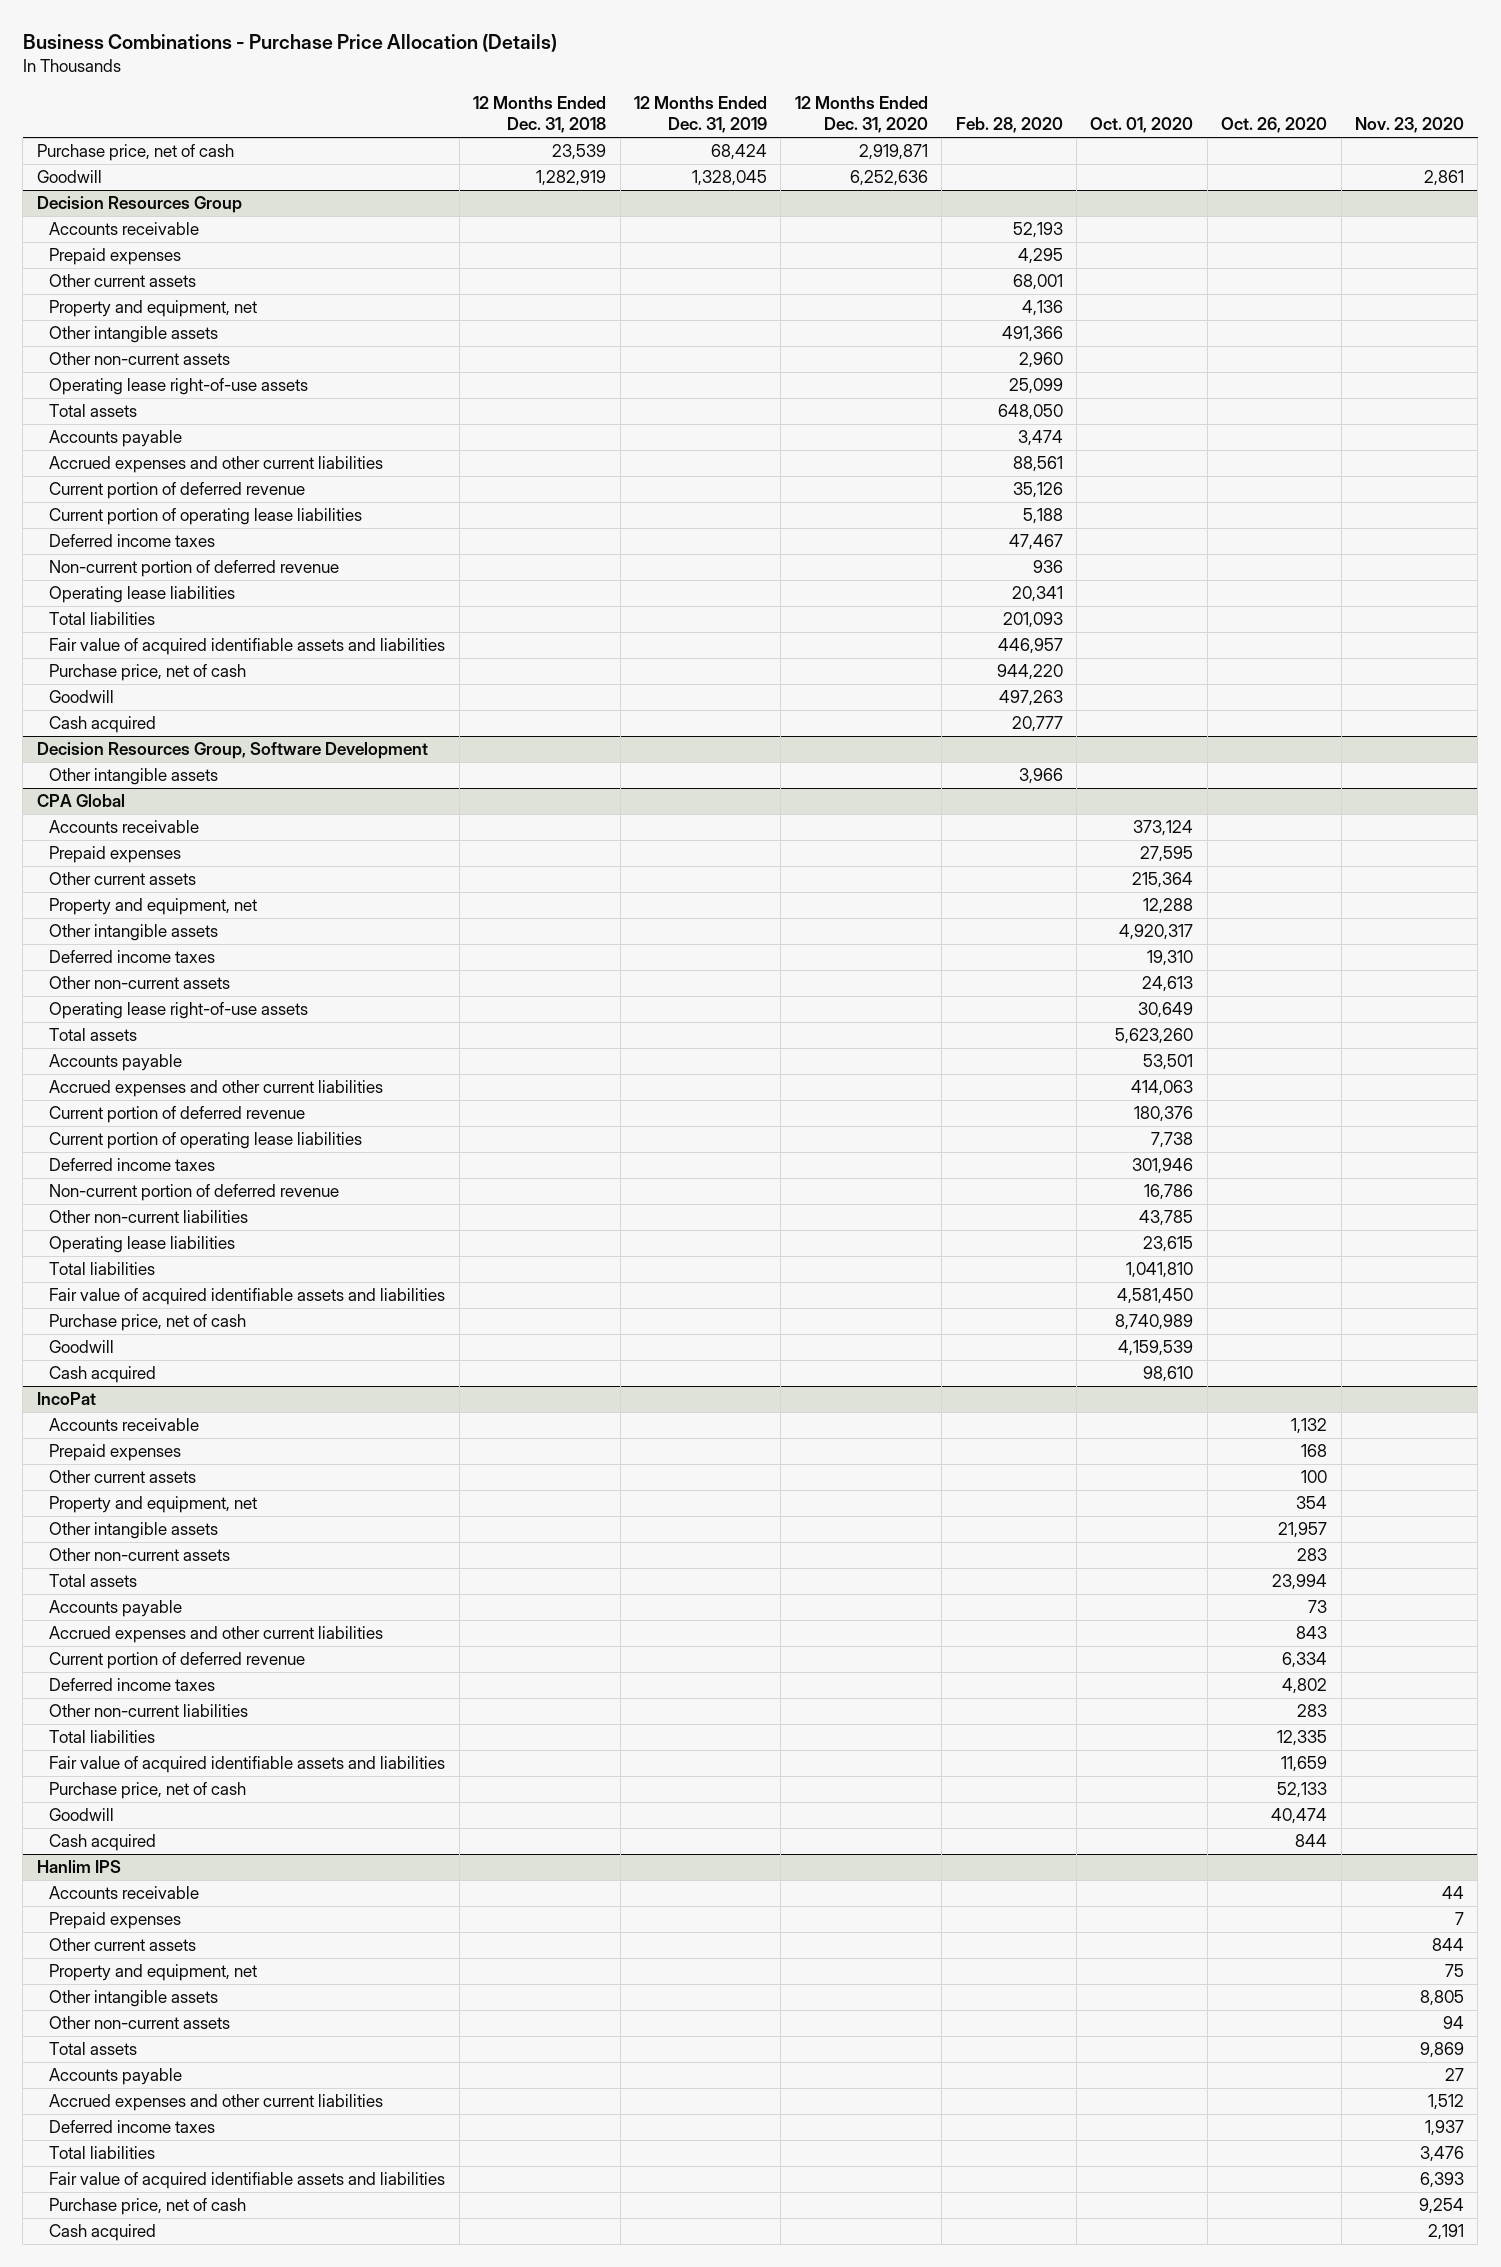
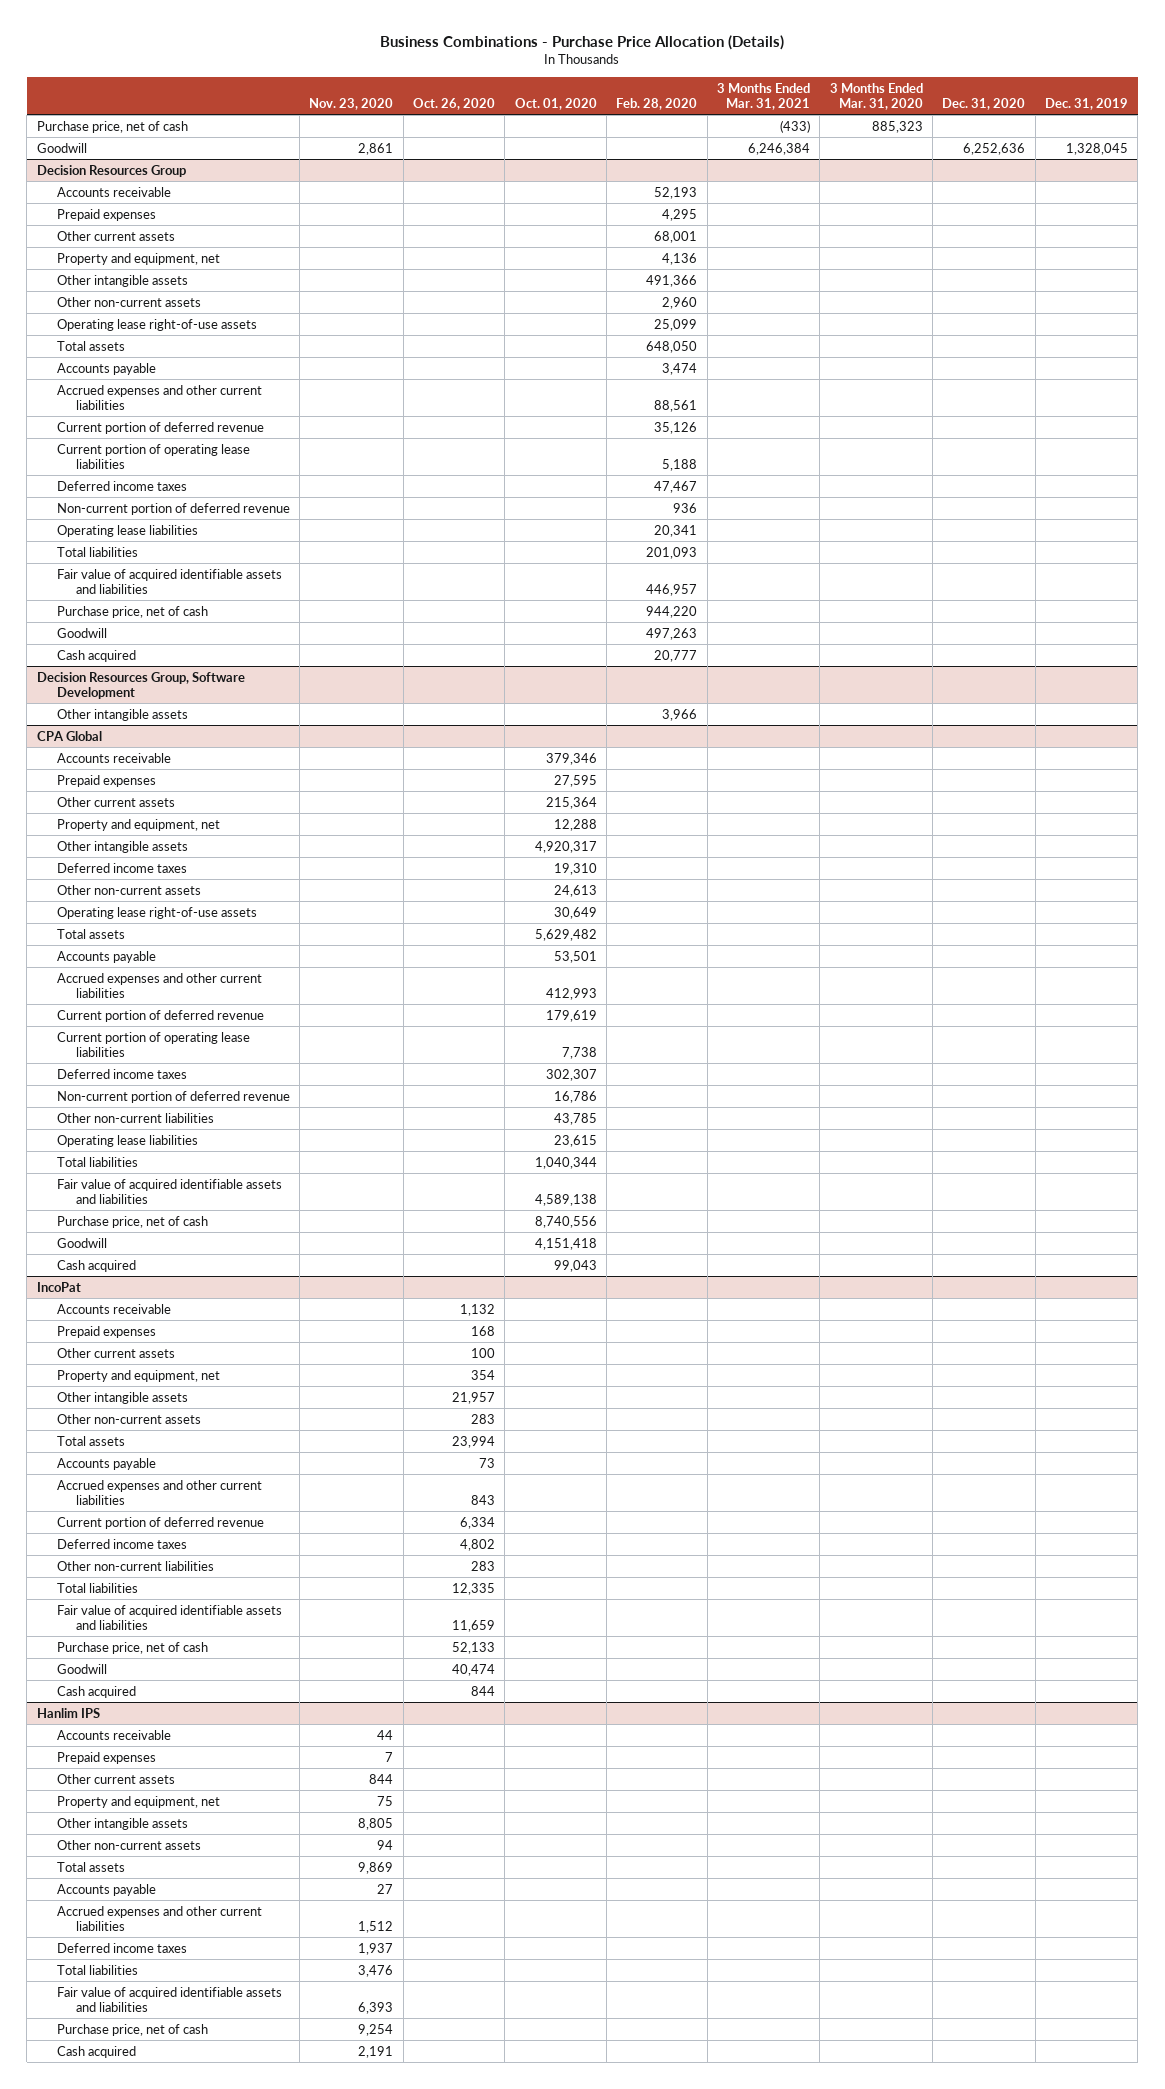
- | 12 Months Ended Dec. 31, 2018 | 12 Months Ended Dec. 31, 2019 | 12 Months Ended Dec. 31, 2020 | Feb. 28, 2020 | Oct. 01, 2020 | Oct. 26, 2020 | Nov. 23, 2020
+ | Nov. 23, 2020 | Oct. 26, 2020 | Oct. 01, 2020 | Feb. 28, 2020 | 3 Months Ended Mar. 31, 2021 | 3 Months Ended Mar. 31, 2020 | Dec. 31, 2020 | Dec. 31, 2019
@ CPA Global
- Accounts receivable | | | | | 373,124 | |
+ Accounts receivable | | | 379,346 | | | | |
- Total assets | | | | | 5,623,260 | |
+ Total assets | | | 5,629,482 | | | | |
- Accrued expenses and other current liabilities | | | | | 414,063 | |
- Current portion of deferred revenue | | | | | 180,376 | |
+ Accrued expenses and other current liabilities | | | 412,993 | | | | |
+ Current portion of deferred revenue | | | 179,619 | | | | |
- Deferred income taxes | | | | | 301,946 | |
+ Deferred income taxes | | | 302,307 | | | | |
- Total liabilities | | | | | 1,041,810 | |
- Fair value of acquired identifiable assets and liabilities | | | | | 4,581,450 | |
- Purchase price, net of cash | | | | | 8,740,989 | |
- Goodwill | | | | | 4,159,539 | |
- Cash acquired | | | | | 98,610 | |
+ Total liabilities | | | 1,040,344 | | | | |
+ Fair value of acquired identifiable assets and liabilities | | | 4,589,138 | | | | |
+ Purchase price, net of cash | | | 8,740,556 | | | | |
+ Goodwill | | | 4,151,418 | | | | |
+ Cash acquired | | | 99,043 | | | | |

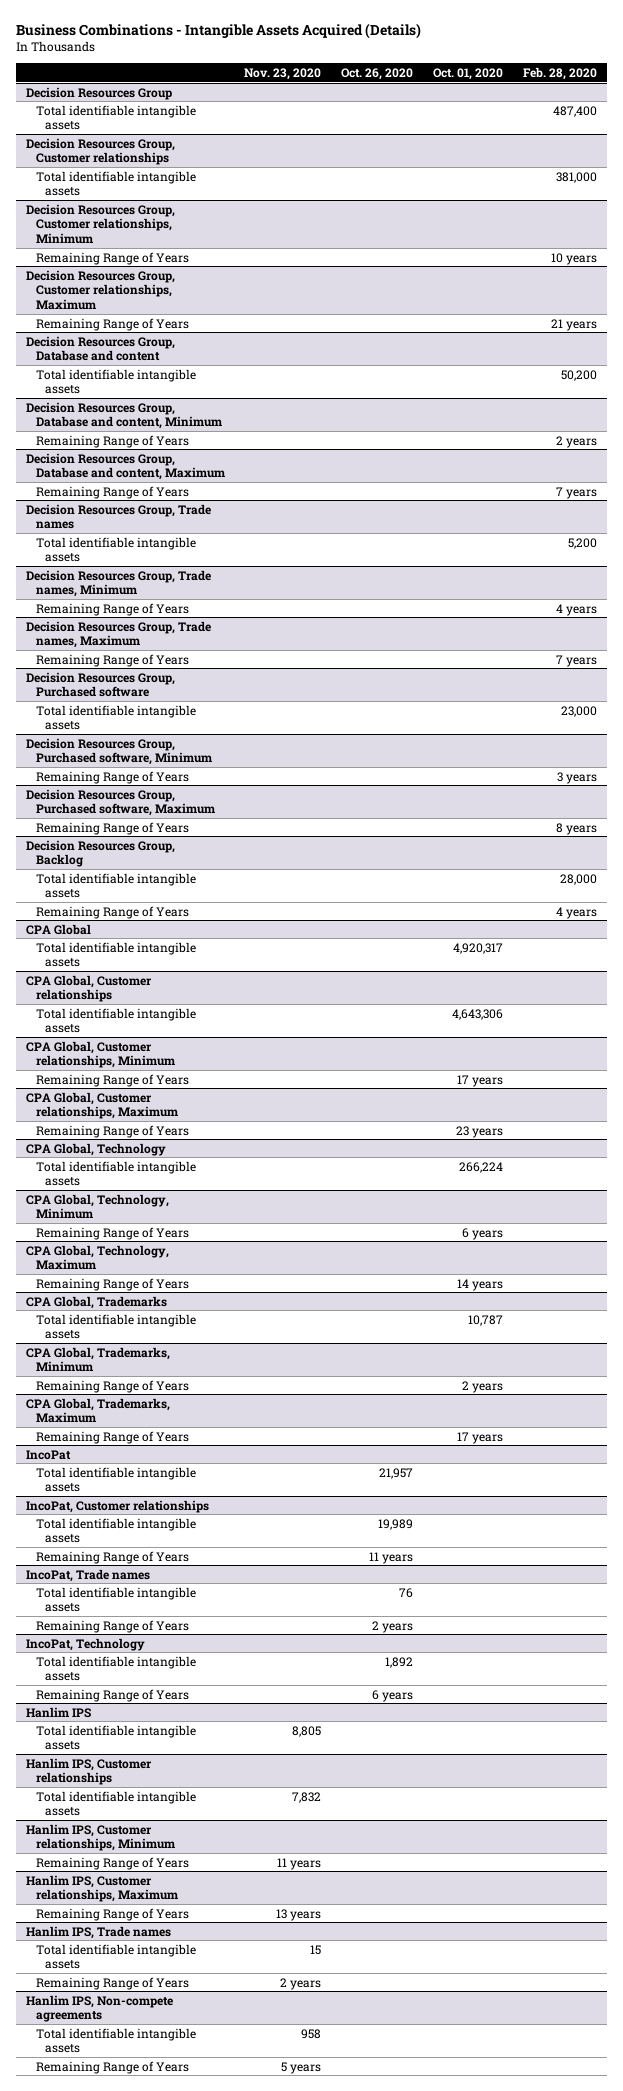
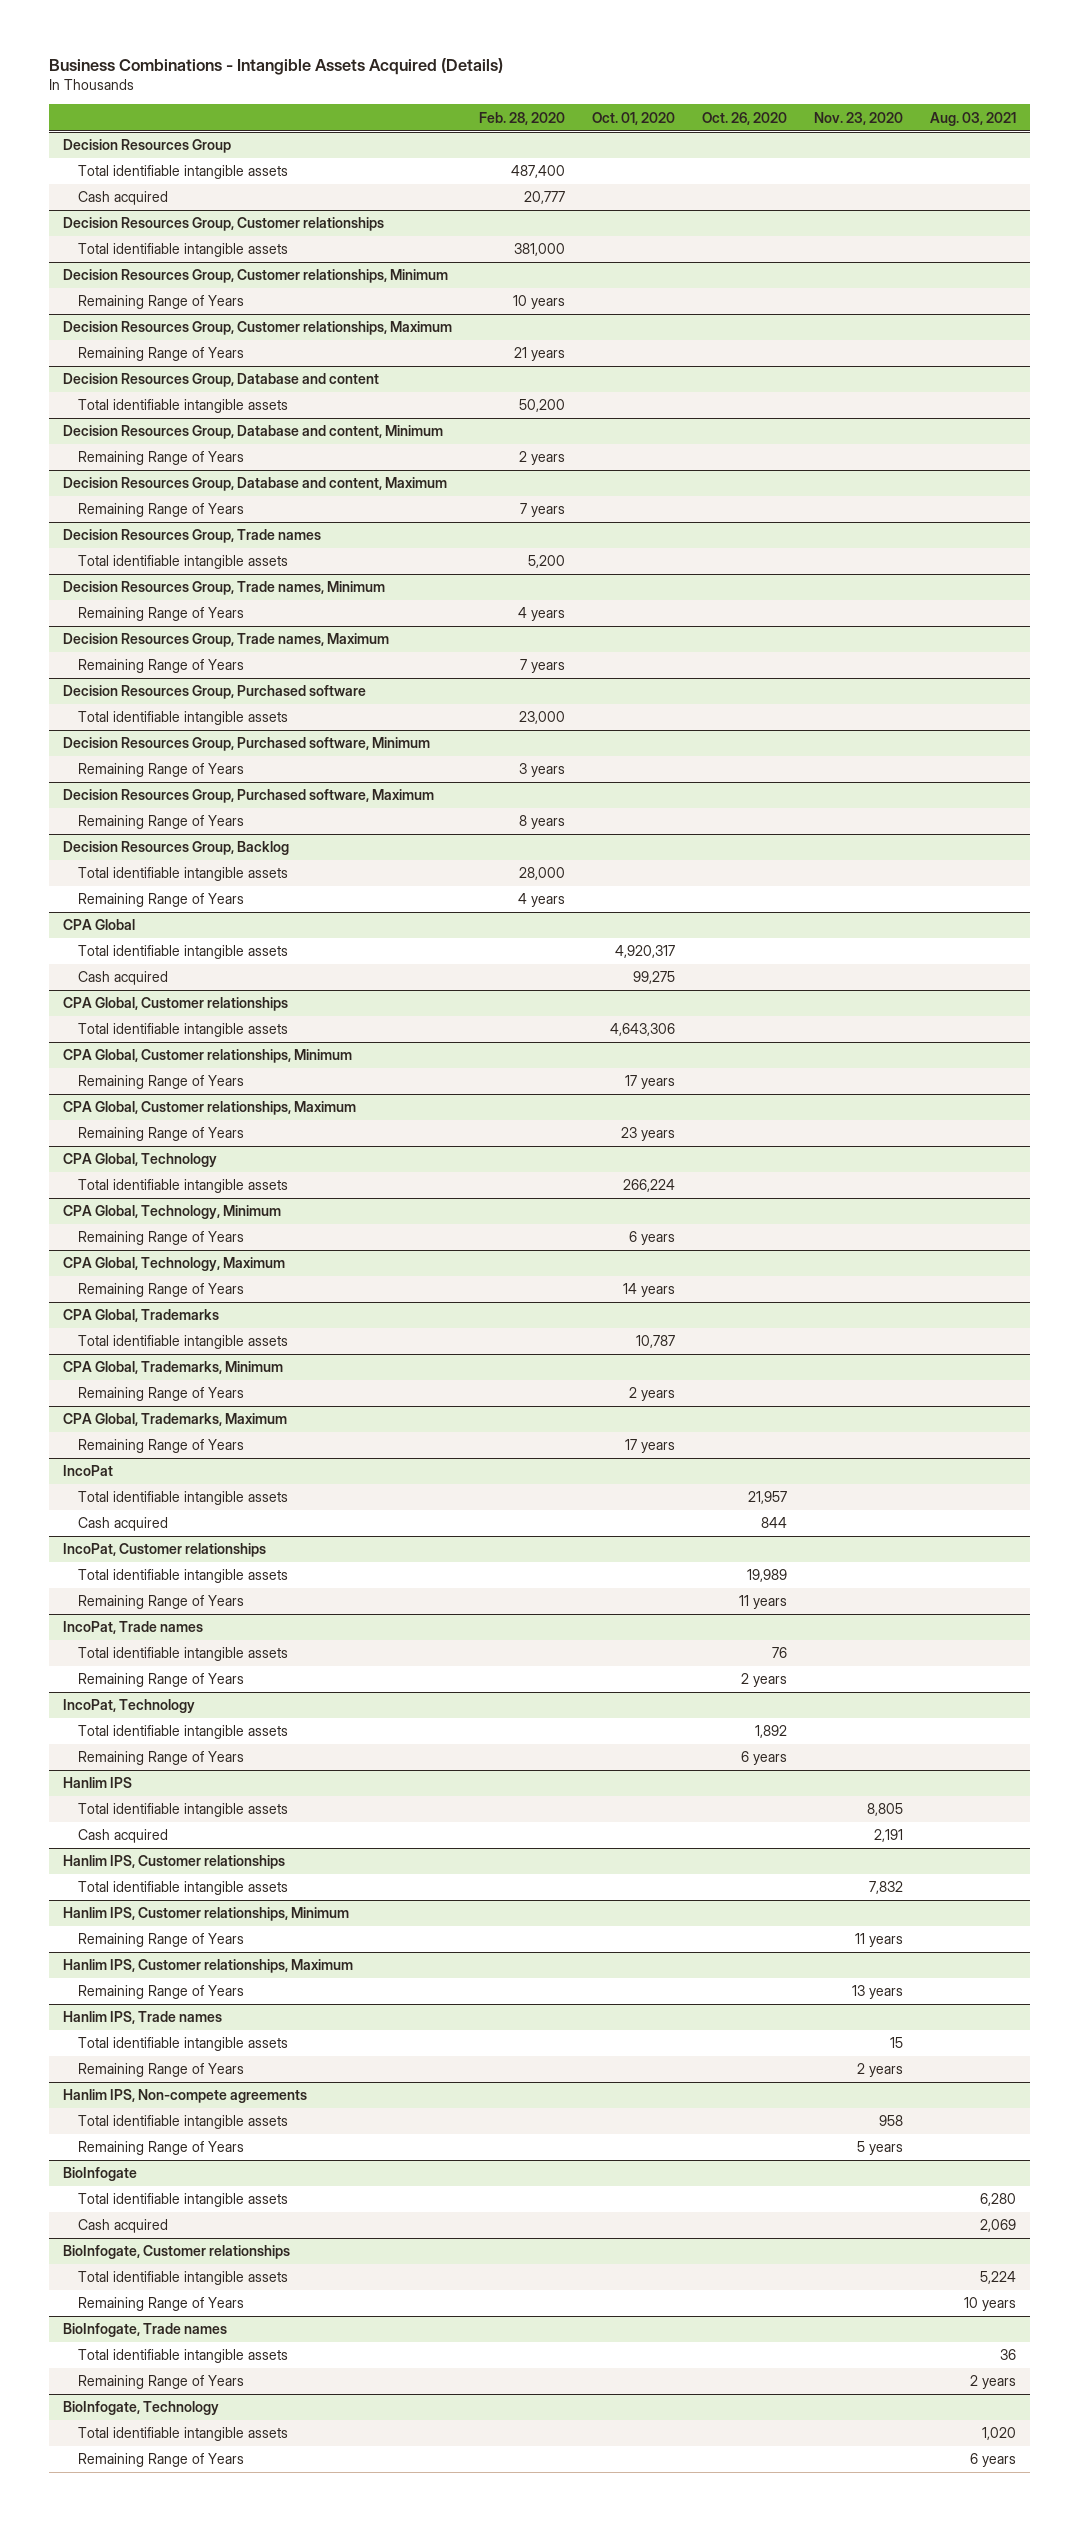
- | Nov. 23, 2020 | Oct. 26, 2020 | Oct. 01, 2020 | Feb. 28, 2020
+ | Feb. 28, 2020 | Oct. 01, 2020 | Oct. 26, 2020 | Nov. 23, 2020 | Aug. 03, 2021
@ Decision Resources Group
+ Cash acquired | 20,777 | | | |
@ CPA Global
+ Cash acquired | | 99,275 | | |
@ IncoPat
+ Cash acquired | | | 844 | |
@ Hanlim IPS
+ Cash acquired | | | | 2,191 |
+ BioInfogate
+ Total identifiable intangible assets | | | | | 6,280
+ Cash acquired | | | | | 2,069
+ BioInfogate, Customer relationships
+ Total identifiable intangible assets | | | | | 5,224
+ Remaining Range of Years | | | | | 10 years
+ BioInfogate, Trade names
+ Total identifiable intangible assets | | | | | 36
+ Remaining Range of Years | | | | | 2 years
+ BioInfogate, Technology
+ Total identifiable intangible assets | | | | | 1,020
+ Remaining Range of Years | | | | | 6 years

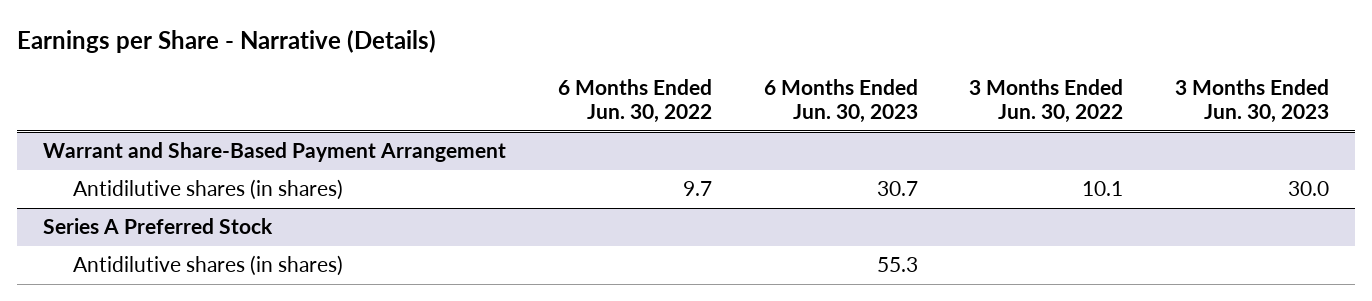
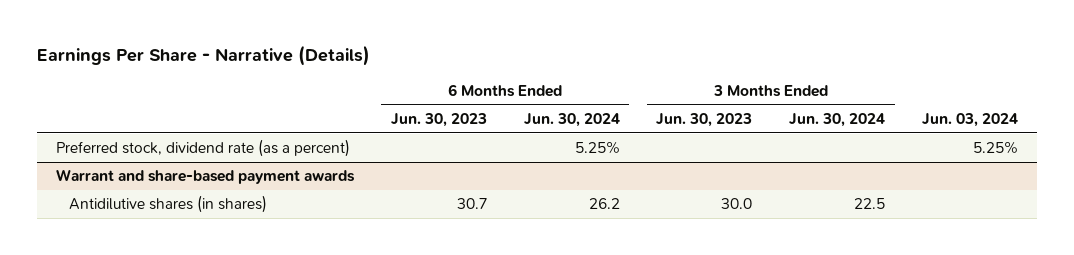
- Earnings per Share - Narrative (Details)
+ Earnings Per Share - Narrative (Details)
- | 6 Months Ended Jun. 30, 2022 | 6 Months Ended Jun. 30, 2023 | 3 Months Ended Jun. 30, 2022 | 3 Months Ended Jun. 30, 2023
+ | 6 Months Ended Jun. 30, 2023 | 6 Months Ended Jun. 30, 2024 | 3 Months Ended Jun. 30, 2023 | 3 Months Ended Jun. 30, 2024 | Jun. 03, 2024
- Warrant and Share-Based Payment Arrangement
+ Preferred stock, dividend rate (as a percent) | | 5.25% | | | 5.25%
+ Warrant and share-based payment awards
- Series A Preferred Stock
- Antidilutive shares (in shares) | | 55.3 | |

